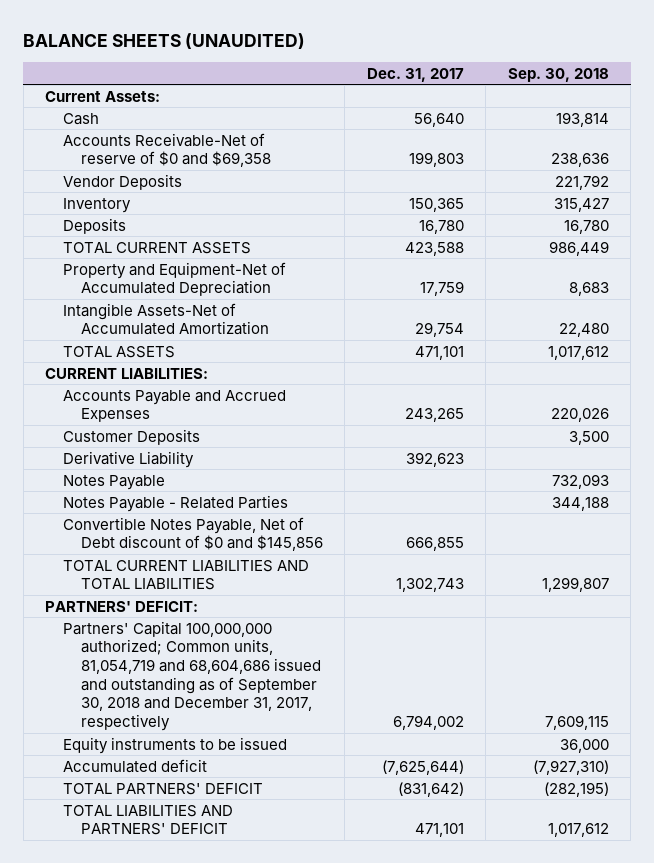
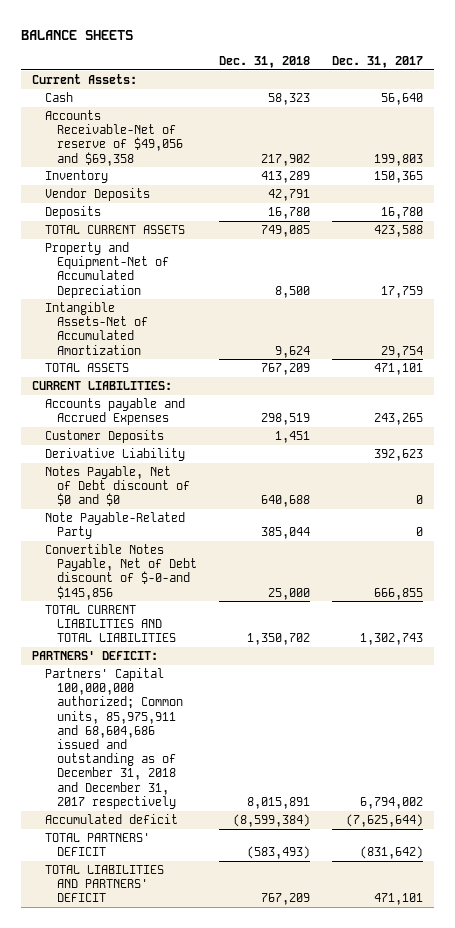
- BALANCE SHEETS (UNAUDITED)
+ BALANCE SHEETS
- | Dec. 31, 2017 | Sep. 30, 2018
+ | Dec. 31, 2018 | Dec. 31, 2017
- Accounts Receivable-Net of reserve of $0 and $69,358 | 199,803 | 238,636
+ Accounts Receivable-Net of reserve of $49,056 and $69,358 | 217,902 | 199,803
moved down: Vendor Deposits | 42,791 |
- Accounts Payable and Accrued Expenses | 243,265 | 220,026
+ Accounts payable and Accrued Expenses | 298,519 | 243,265
- Notes Payable | | 732,093
- Notes Payable - Related Parties | | 344,188
- Convertible Notes Payable, Net of Debt discount of $0 and $145,856 | 666,855 |
+ Notes Payable, Net of Debt discount of $0 and $0 | 640,688 | 0
+ Note Payable-Related Party | 385,044 | 0
+ Convertible Notes Payable, Net of Debt discount of $-0-and $145,856 | 25,000 | 666,855
- Partners' Capital 100,000,000 authorized; Common units, 81,054,719 and 68,604,686 issued and outstanding as of September 30, 2018 and December 31, 2017, respectively | 6,794,002 | 7,609,115
- Equity instruments to be issued | | 36,000
+ Partners' Capital 100,000,000 authorized; Common units, 85,975,911 and 68,604,686 issued and outstanding as of December 31, 2018 and December 31, 2017 respectively | 8,015,891 | 6,794,002

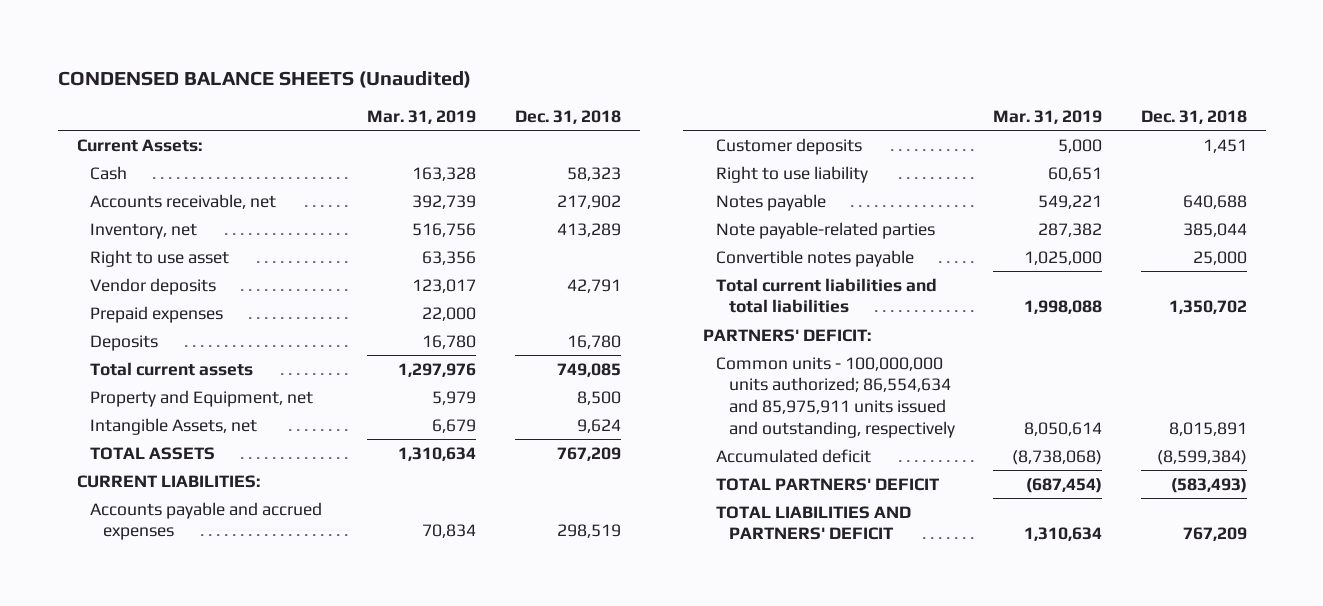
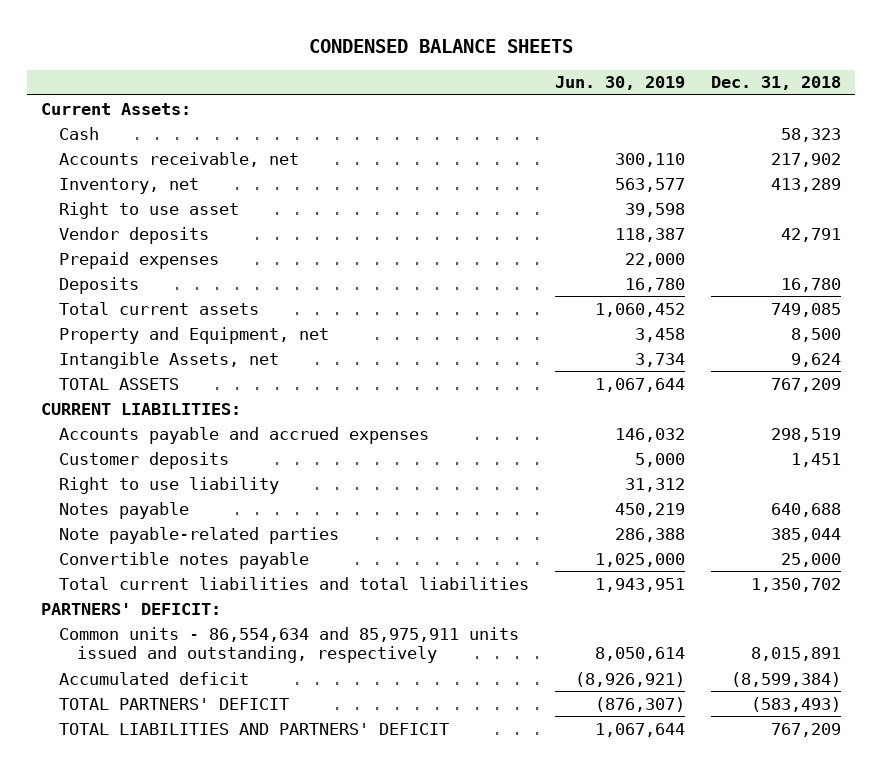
- CONDENSED BALANCE SHEETS (Unaudited)
+ CONDENSED BALANCE SHEETS
- | Mar. 31, 2019 | Dec. 31, 2018
+ | Jun. 30, 2019 | Dec. 31, 2018
- Common units - 100,000,000 units authorized; 86,554,634 and 85,975,911 units issued and outstanding, respectively | 8,050,614 | 8,015,891
+ Common units - 86,554,634 and 85,975,911 units issued and outstanding, respectively | 8,050,614 | 8,015,891

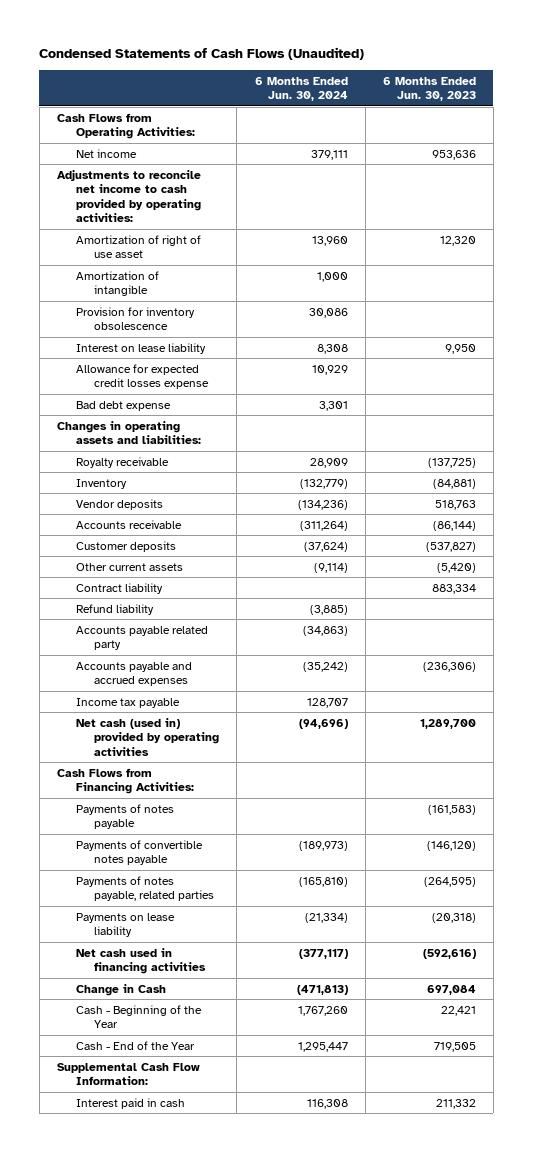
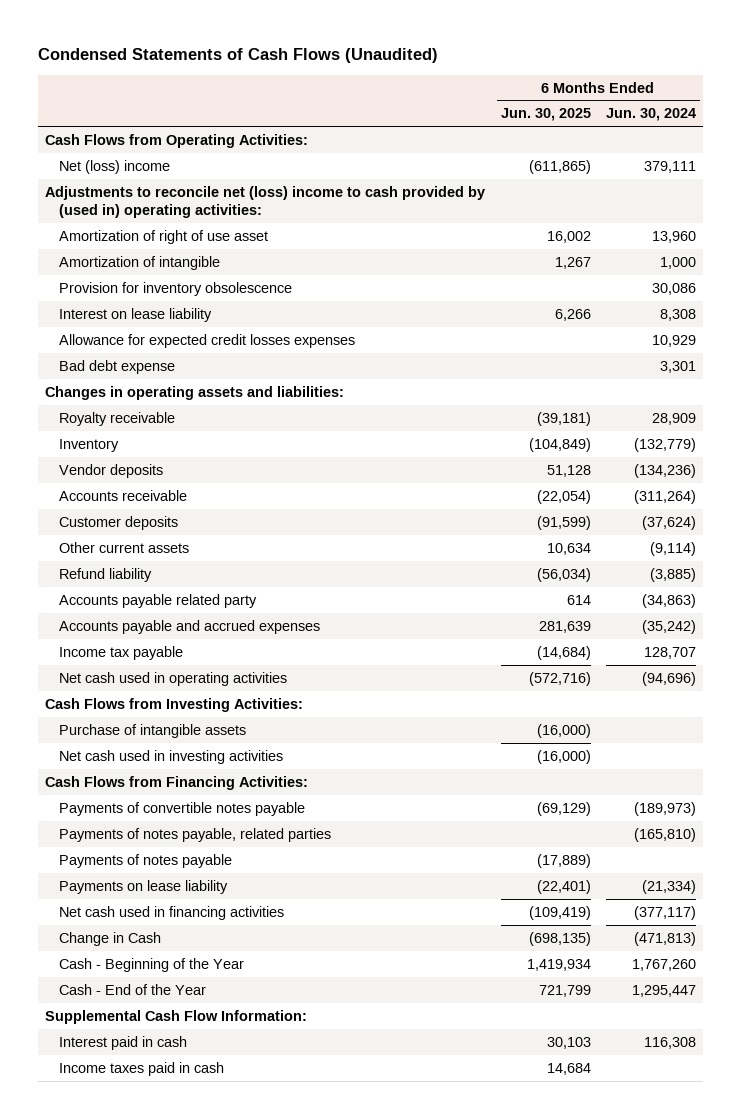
- | 6 Months Ended Jun. 30, 2024 | 6 Months Ended Jun. 30, 2023
+ | 6 Months Ended Jun. 30, 2025 | 6 Months Ended Jun. 30, 2024
- Net income | 379,111 | 953,636
- Adjustments to reconcile net income to cash provided by operating activities:
+ Net (loss) income | (611,865) | 379,111
+ Adjustments to reconcile net (loss) income to cash provided by (used in) operating activities:
- Allowance for expected credit losses expense | 10,929 |
+ Allowance for expected credit losses expenses | | 10,929
- Contract liability | | 883,334
- Net cash (used in) provided by operating activities | (94,696) | 1,289,700
+ Net cash used in operating activities | (572,716) | (94,696)
+ Cash Flows from Investing Activities:
+ Purchase of intangible assets | (16,000) |
+ Net cash used in investing activities | (16,000) |
moved down: Payments of notes payable | (17,889) |
+ Income taxes paid in cash | 14,684 |

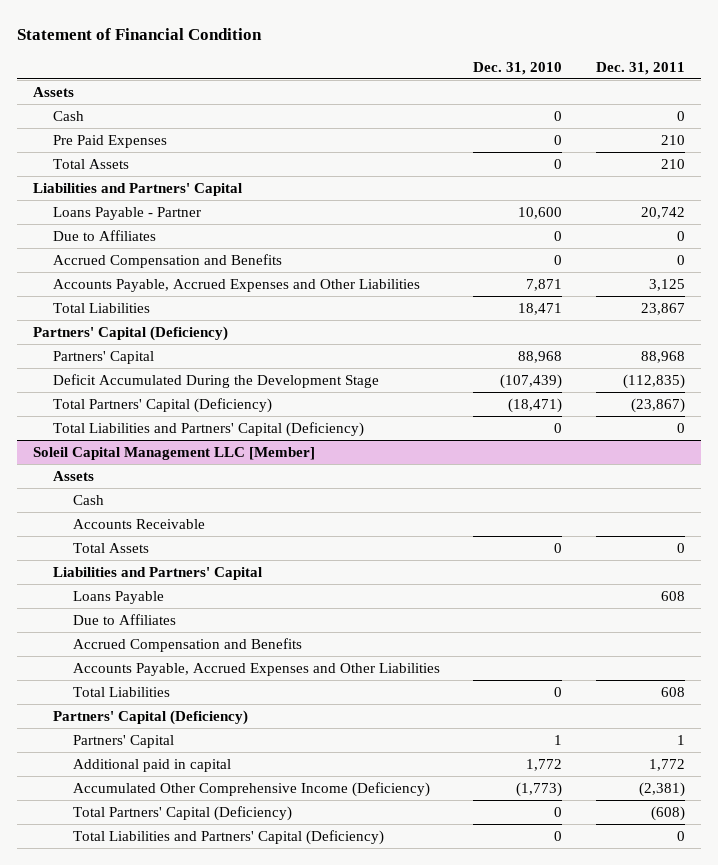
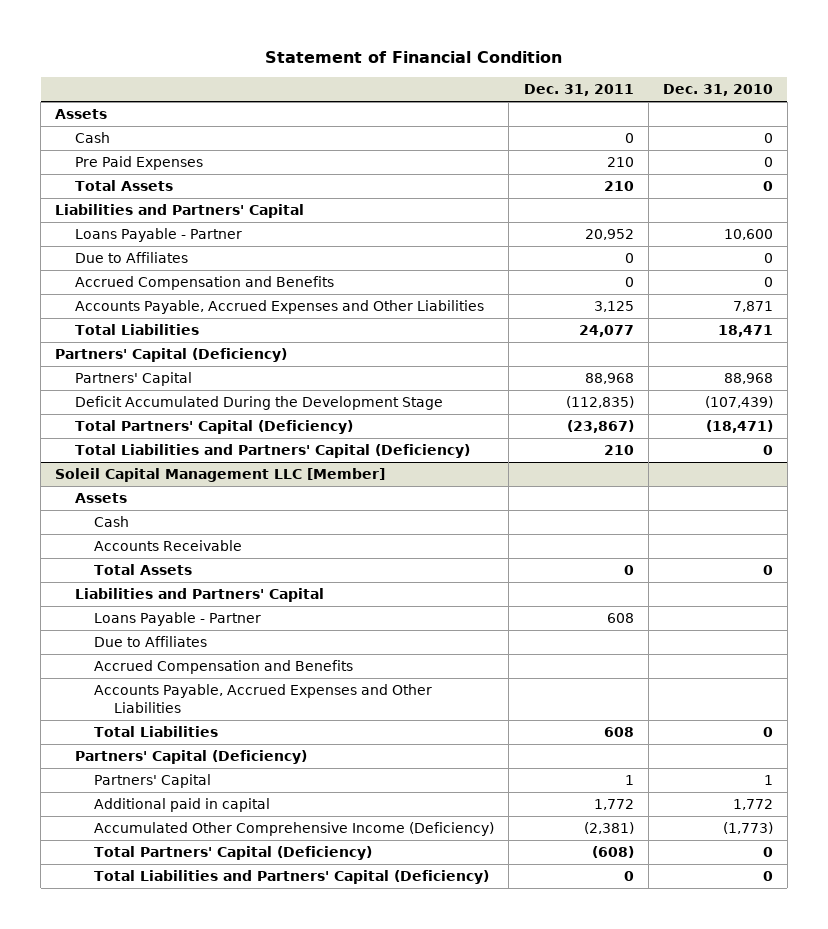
- | Dec. 31, 2010 | Dec. 31, 2011
+ | Dec. 31, 2011 | Dec. 31, 2010
- Loans Payable - Partner | 10,600 | 20,742
+ Loans Payable - Partner | 20,952 | 10,600
- Total Liabilities | 18,471 | 23,867
+ Total Liabilities | 24,077 | 18,471
- Total Liabilities and Partners' Capital (Deficiency) | 0 | 0
+ Total Liabilities and Partners' Capital (Deficiency) | 210 | 0
@ Soleil Capital Management LLC [Member]
- Loans Payable | | 608
+ Loans Payable - Partner | 608 |

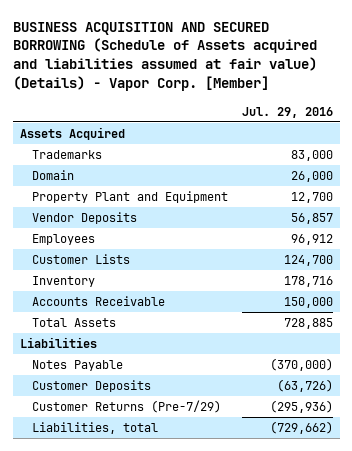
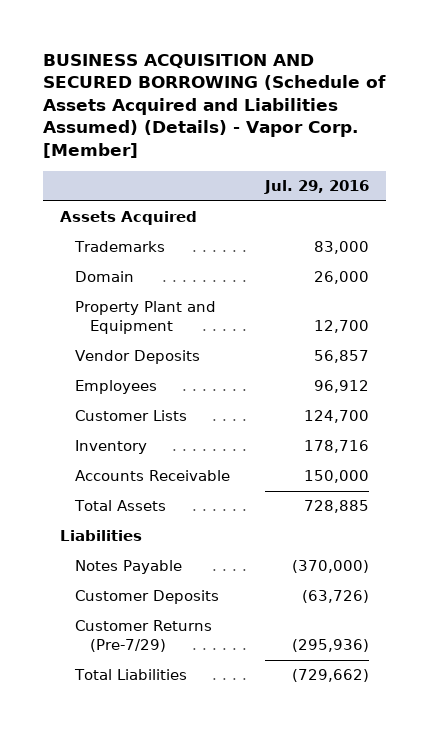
- BUSINESS ACQUISITION AND SECURED BORROWING (Schedule of Assets acquired and liabilities assumed at fair value) (Details) - Vapor Corp. [Member]
+ BUSINESS ACQUISITION AND SECURED BORROWING (Schedule of Assets Acquired and Liabilities Assumed) (Details) - Vapor Corp. [Member]
- Liabilities, total | (729,662)
+ Total Liabilities | (729,662)

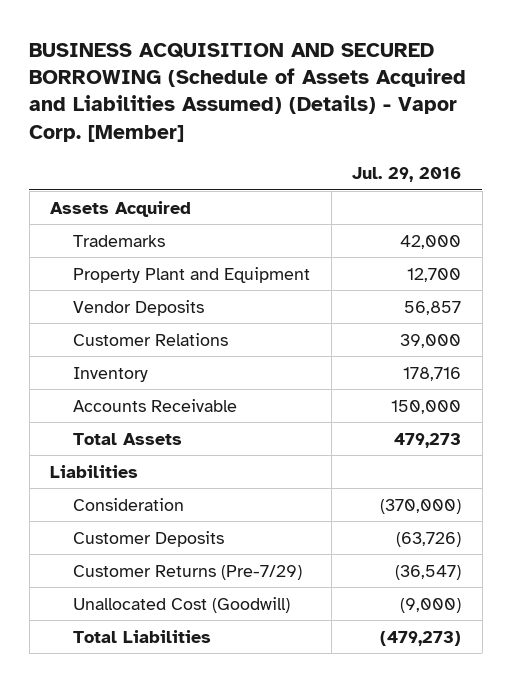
- Trademarks | 83,000
- Domain | 26,000
+ Trademarks | 42,000
- Employees | 96,912
- Customer Lists | 124,700
+ Customer Relations | 39,000
- Total Assets | 728,885
+ Total Assets | 479,273
- Notes Payable | (370,000)
+ Consideration | (370,000)
- Customer Returns (Pre-7/29) | (295,936)
- Total Liabilities | (729,662)
+ Customer Returns (Pre-7/29) | (36,547)
+ Unallocated Cost (Goodwill) | (9,000)
+ Total Liabilities | (479,273)

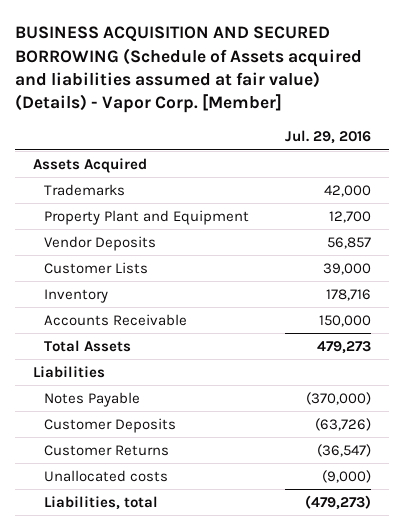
- BUSINESS ACQUISITION AND SECURED BORROWING (Schedule of Assets Acquired and Liabilities Assumed) (Details) - Vapor Corp. [Member]
+ BUSINESS ACQUISITION AND SECURED BORROWING (Schedule of Assets acquired and liabilities assumed at fair value) (Details) - Vapor Corp. [Member]
- Customer Relations | 39,000
+ Customer Lists | 39,000
- Consideration | (370,000)
+ Notes Payable | (370,000)
- Customer Returns (Pre-7/29) | (36,547)
- Unallocated Cost (Goodwill) | (9,000)
- Total Liabilities | (479,273)
+ Customer Returns | (36,547)
+ Unallocated costs | (9,000)
+ Liabilities, total | (479,273)

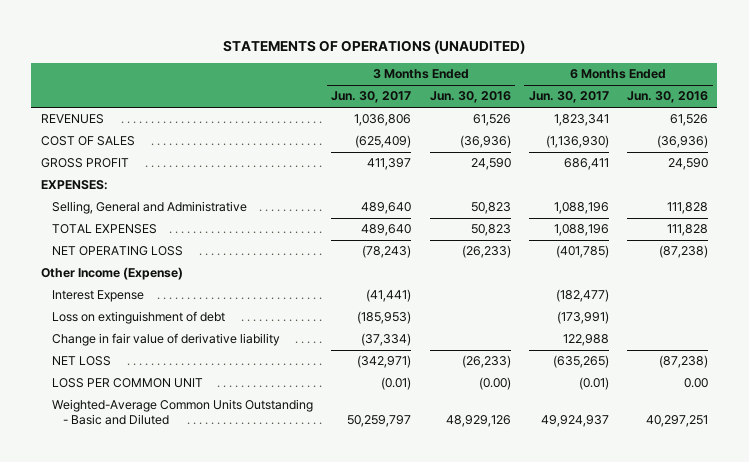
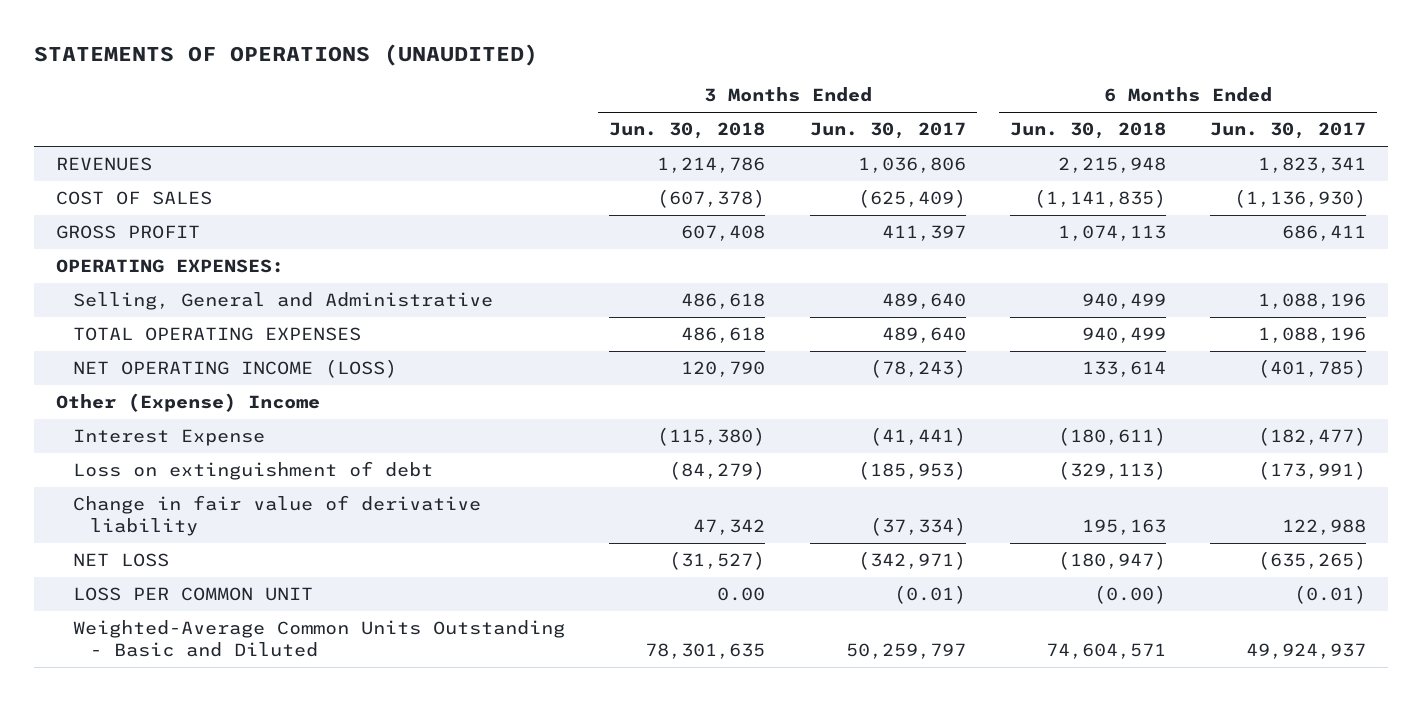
- | 3 Months Ended Jun. 30, 2017 | 3 Months Ended Jun. 30, 2016 | 6 Months Ended Jun. 30, 2017 | 6 Months Ended Jun. 30, 2016
+ | 3 Months Ended Jun. 30, 2018 | 3 Months Ended Jun. 30, 2017 | 6 Months Ended Jun. 30, 2018 | 6 Months Ended Jun. 30, 2017
- EXPENSES:
+ OPERATING EXPENSES:
- TOTAL EXPENSES | 489,640 | 50,823 | 1,088,196 | 111,828
- NET OPERATING LOSS | (78,243) | (26,233) | (401,785) | (87,238)
- Other Income (Expense)
+ TOTAL OPERATING EXPENSES | 486,618 | 489,640 | 940,499 | 1,088,196
+ NET OPERATING INCOME (LOSS) | 120,790 | (78,243) | 133,614 | (401,785)
+ Other (Expense) Income

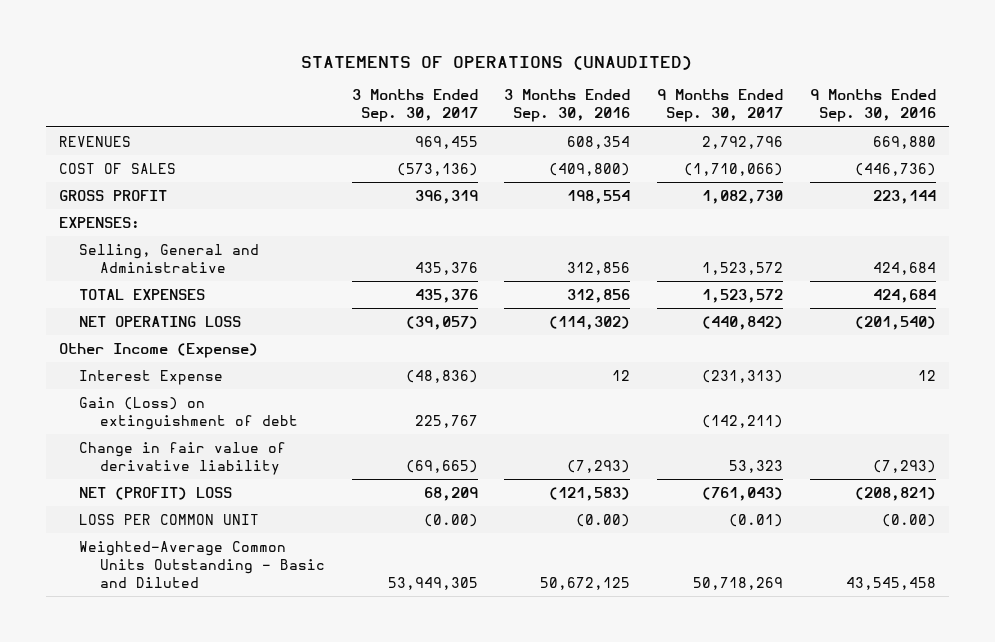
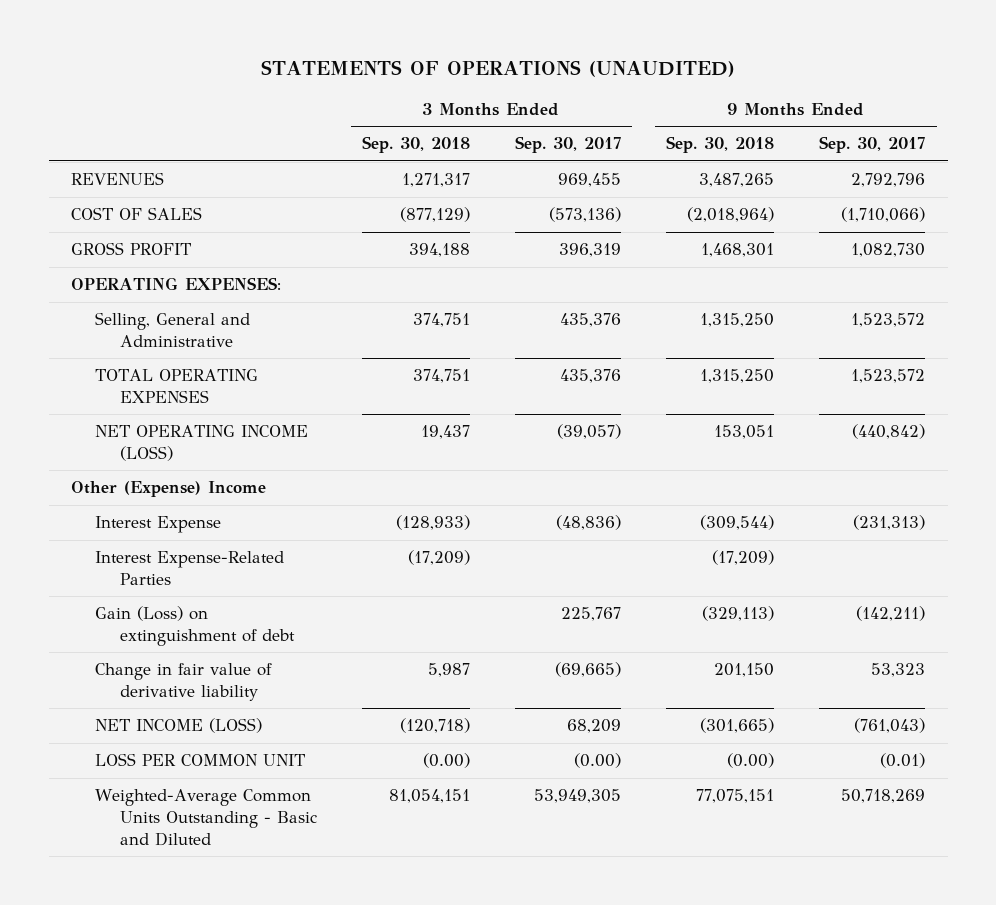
- | 3 Months Ended Sep. 30, 2017 | 3 Months Ended Sep. 30, 2016 | 9 Months Ended Sep. 30, 2017 | 9 Months Ended Sep. 30, 2016
+ | 3 Months Ended Sep. 30, 2018 | 3 Months Ended Sep. 30, 2017 | 9 Months Ended Sep. 30, 2018 | 9 Months Ended Sep. 30, 2017
- EXPENSES:
+ OPERATING EXPENSES:
- TOTAL EXPENSES | 435,376 | 312,856 | 1,523,572 | 424,684
- NET OPERATING LOSS | (39,057) | (114,302) | (440,842) | (201,540)
- Other Income (Expense)
+ TOTAL OPERATING EXPENSES | 374,751 | 435,376 | 1,315,250 | 1,523,572
+ NET OPERATING INCOME (LOSS) | 19,437 | (39,057) | 153,051 | (440,842)
+ Other (Expense) Income
+ Interest Expense-Related Parties | (17,209) | | (17,209) |
- NET (PROFIT) LOSS | 68,209 | (121,583) | (761,043) | (208,821)
+ NET INCOME (LOSS) | (120,718) | 68,209 | (301,665) | (761,043)

